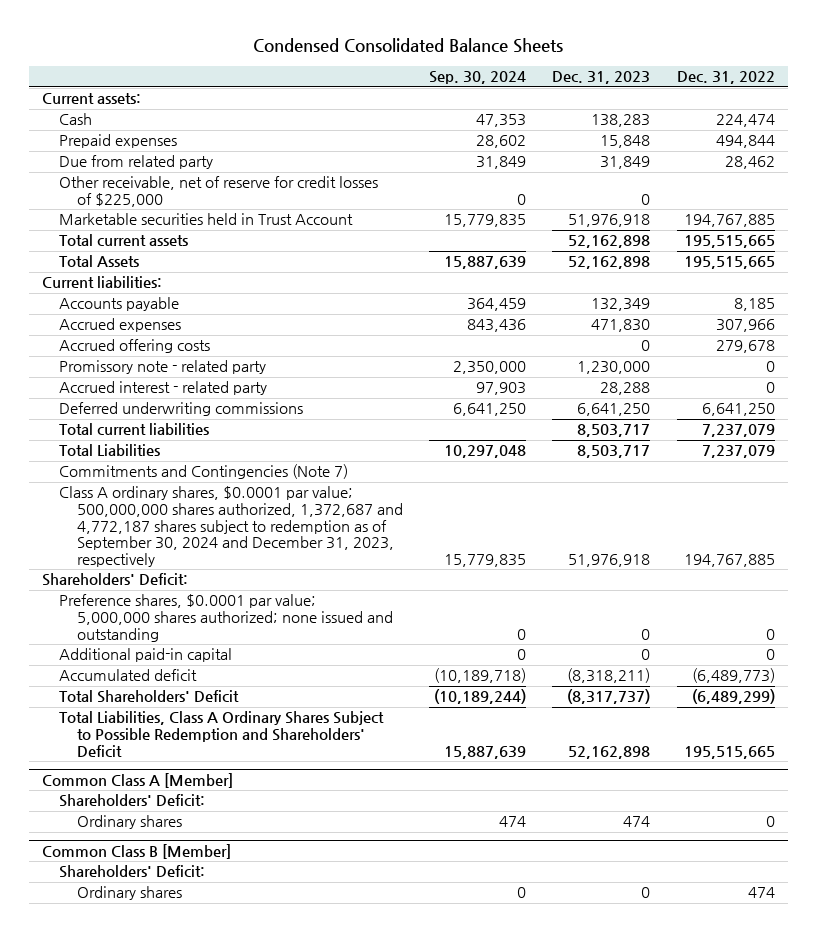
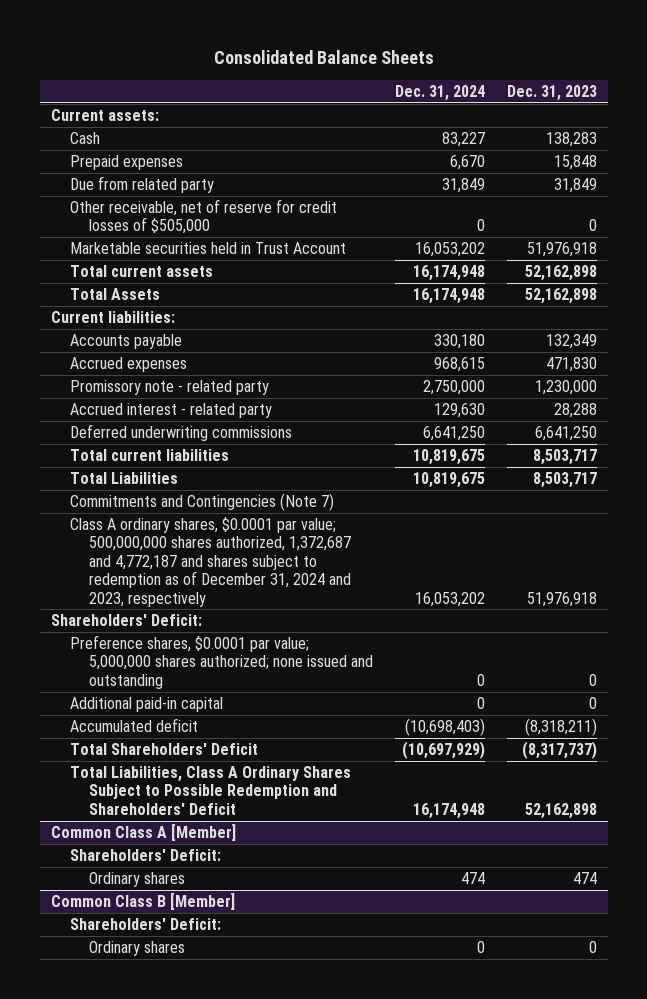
- Condensed Consolidated Balance Sheets
+ Consolidated Balance Sheets
- | Sep. 30, 2024 | Dec. 31, 2023 | Dec. 31, 2022
+ | Dec. 31, 2024 | Dec. 31, 2023
- Other receivable, net of reserve for credit losses of $225,000 | 0 | 0 |
+ Other receivable, net of reserve for credit losses of $505,000 | 0 | 0
- Accrued offering costs | | 0 | 279,678
- Class A ordinary shares, $0.0001 par value; 500,000,000 shares authorized, 1,372,687 and 4,772,187 shares subject to redemption as of September 30, 2024 and December 31, 2023, respectively | 15,779,835 | 51,976,918 | 194,767,885
+ Class A ordinary shares, $0.0001 par value; 500,000,000 shares authorized, 1,372,687 and 4,772,187 and shares subject to redemption as of December 31, 2024 and 2023, respectively | 16,053,202 | 51,976,918

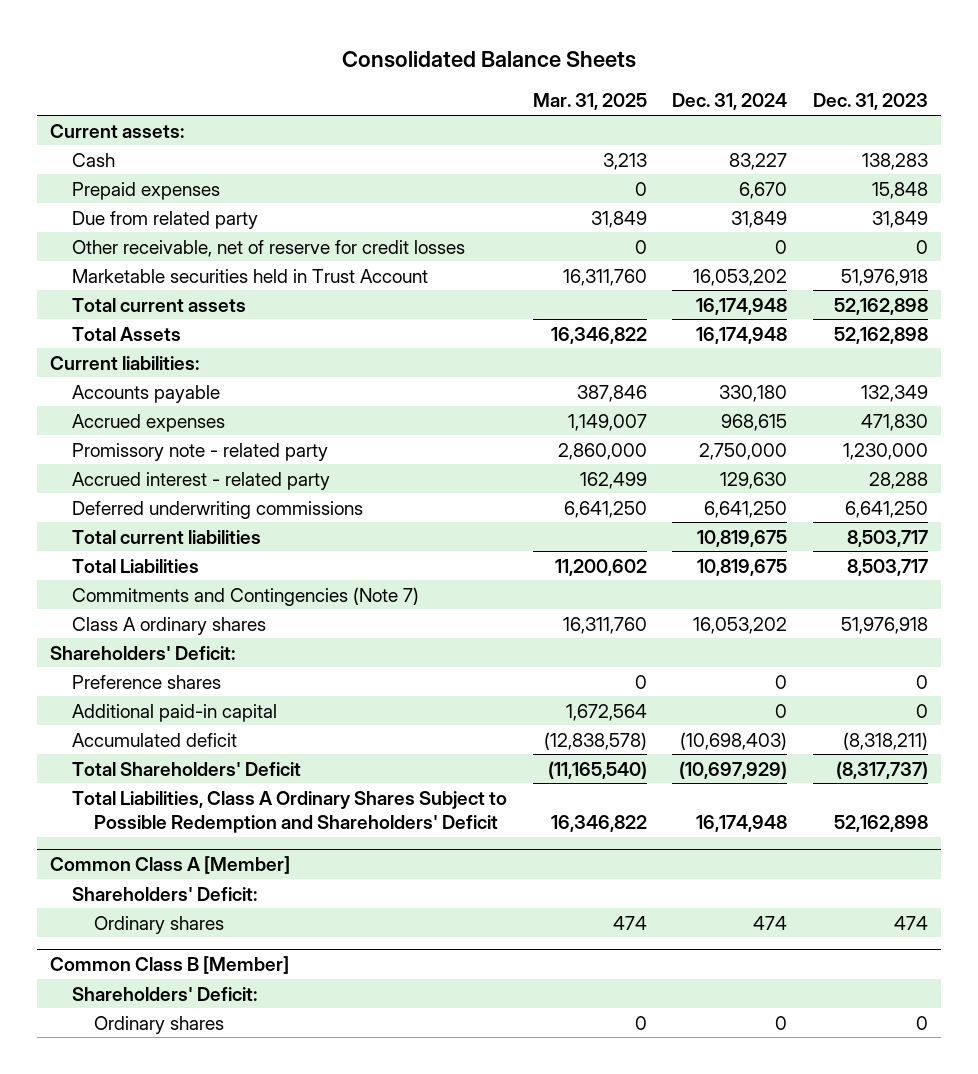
- | Dec. 31, 2024 | Dec. 31, 2023
+ | Mar. 31, 2025 | Dec. 31, 2024 | Dec. 31, 2023
- Other receivable, net of reserve for credit losses of $505,000 | 0 | 0
+ Other receivable, net of reserve for credit losses | 0 | 0 | 0
- Class A ordinary shares, $0.0001 par value; 500,000,000 shares authorized, 1,372,687 and 4,772,187 and shares subject to redemption as of December 31, 2024 and 2023, respectively | 16,053,202 | 51,976,918
+ Class A ordinary shares | 16,311,760 | 16,053,202 | 51,976,918
- Preference shares, $0.0001 par value; 5,000,000 shares authorized; none issued and outstanding | 0 | 0
+ Preference shares | 0 | 0 | 0

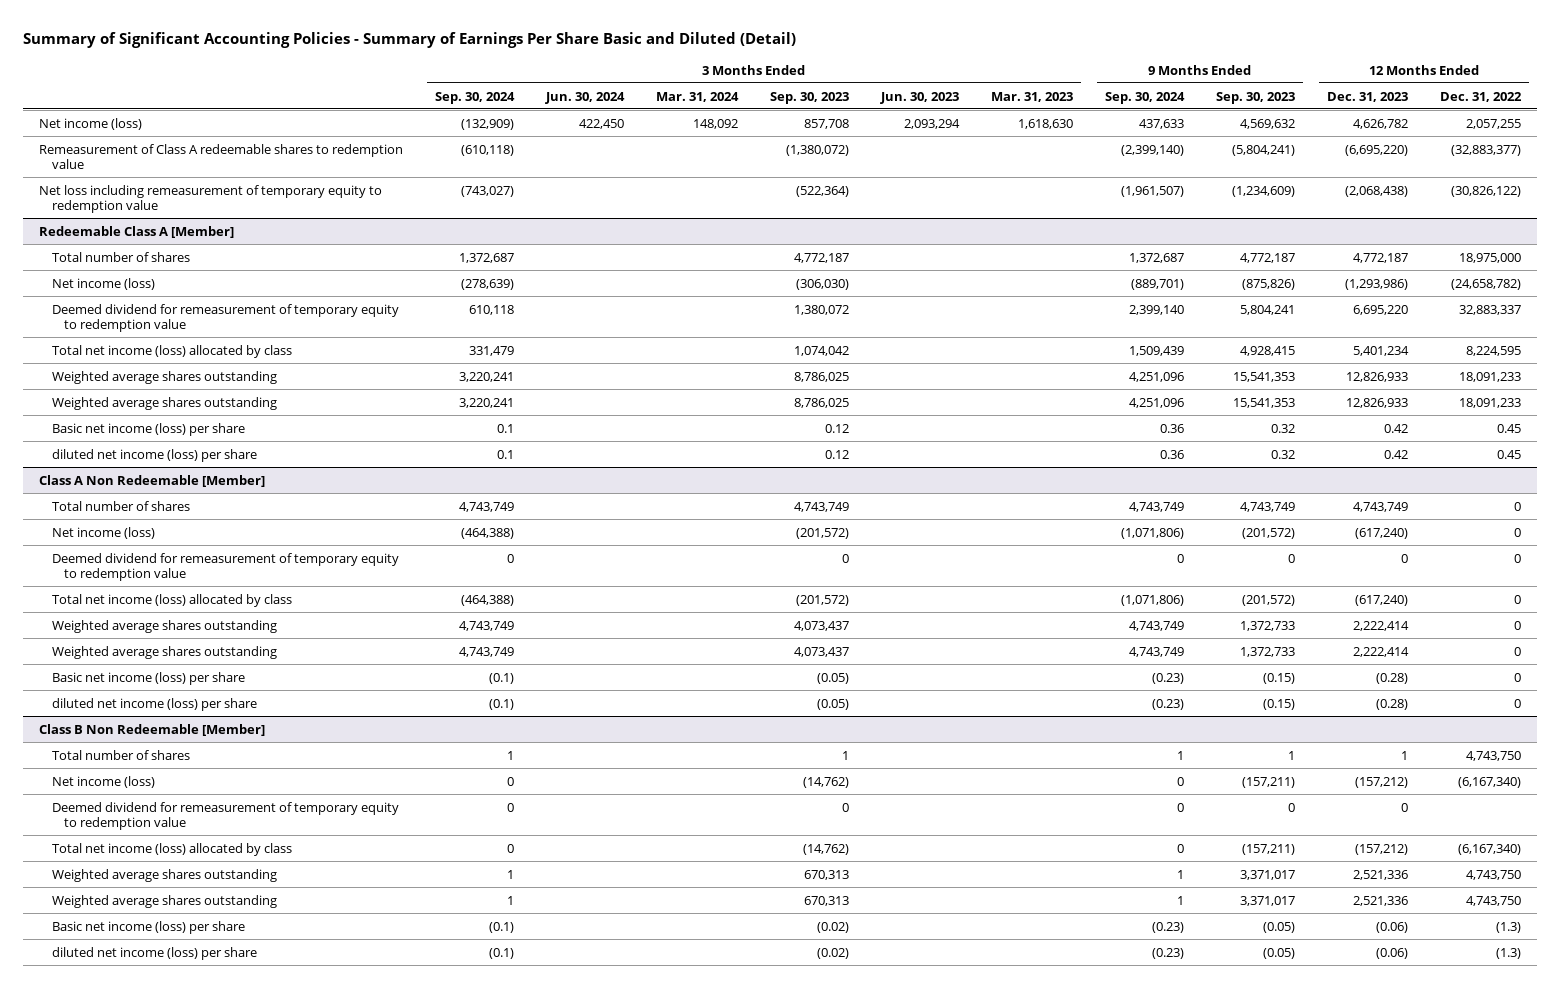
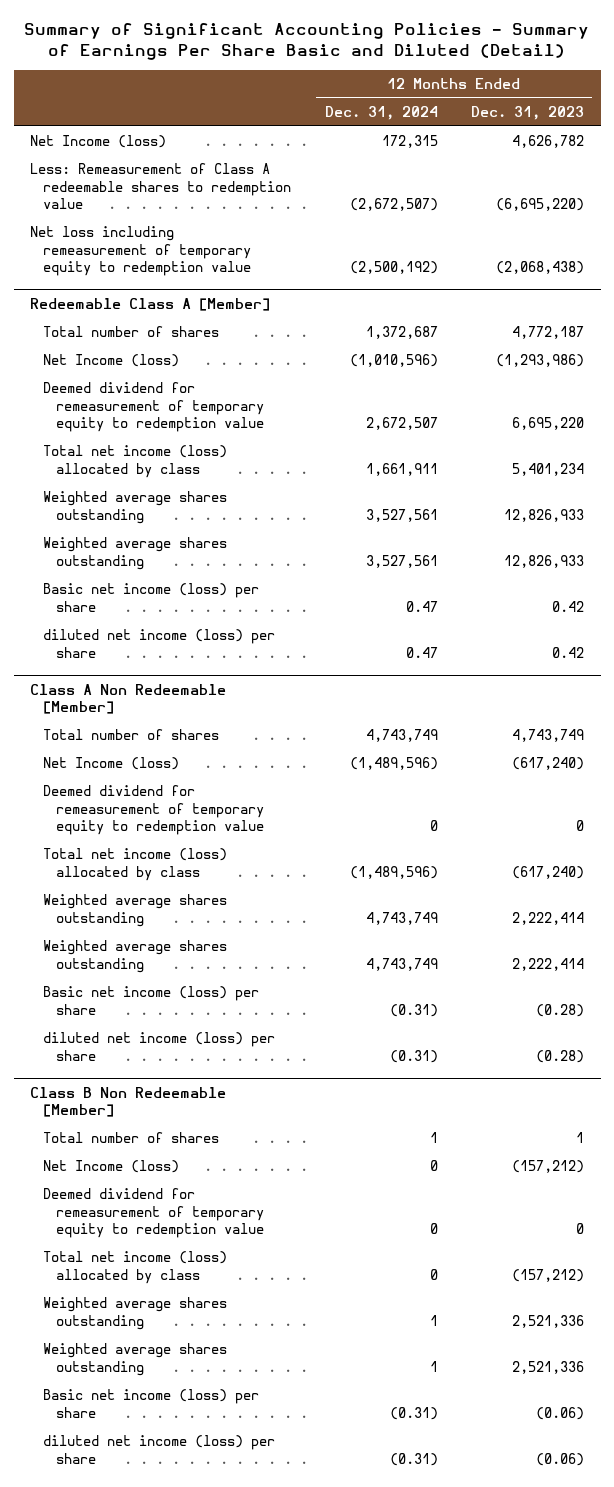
- | 3 Months Ended Sep. 30, 2024 | 3 Months Ended Jun. 30, 2024 | 3 Months Ended Mar. 31, 2024 | 3 Months Ended Sep. 30, 2023 | 3 Months Ended Jun. 30, 2023 | 3 Months Ended Mar. 31, 2023 | 9 Months Ended Sep. 30, 2024 | 9 Months Ended Sep. 30, 2023 | 12 Months Ended Dec. 31, 2023 | 12 Months Ended Dec. 31, 2022
+ | 12 Months Ended Dec. 31, 2024 | 12 Months Ended Dec. 31, 2023
- Net income (loss) | (132,909) | 422,450 | 148,092 | 857,708 | 2,093,294 | 1,618,630 | 437,633 | 4,569,632 | 4,626,782 | 2,057,255
- Remeasurement of Class A redeemable shares to redemption value | (610,118) | | | (1,380,072) | | | (2,399,140) | (5,804,241) | (6,695,220) | (32,883,377)
+ Net Income (loss) | 172,315 | 4,626,782
+ Less: Remeasurement of Class A redeemable shares to redemption value | (2,672,507) | (6,695,220)
@ Redeemable Class A [Member]
- Net income (loss) | (278,639) | | | (306,030) | | | (889,701) | (875,826) | (1,293,986) | (24,658,782)
+ Net Income (loss) | (1,010,596) | (1,293,986)
@ Class A Non Redeemable [Member]
- Net income (loss) | (464,388) | | | (201,572) | | | (1,071,806) | (201,572) | (617,240) | 0
+ Net Income (loss) | (1,489,596) | (617,240)
@ Class B Non Redeemable [Member]
- Net income (loss) | 0 | | | (14,762) | | | 0 | (157,211) | (157,212) | (6,167,340)
+ Net Income (loss) | 0 | (157,212)

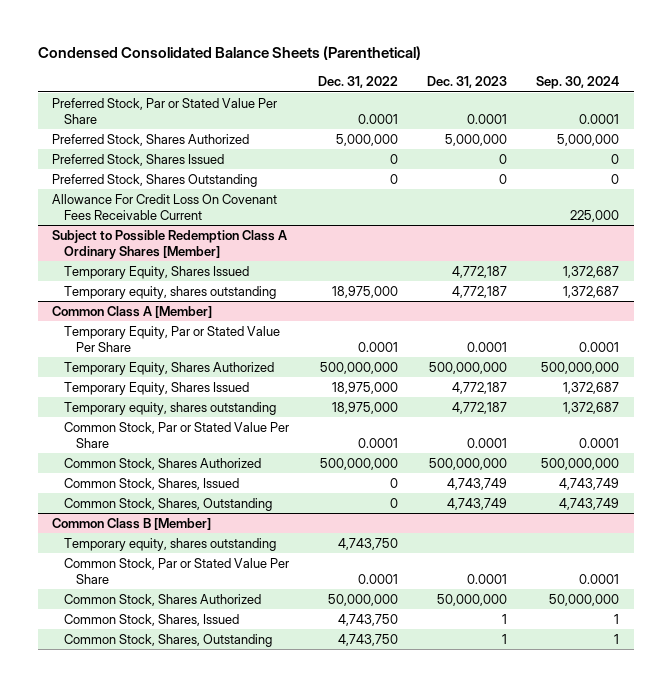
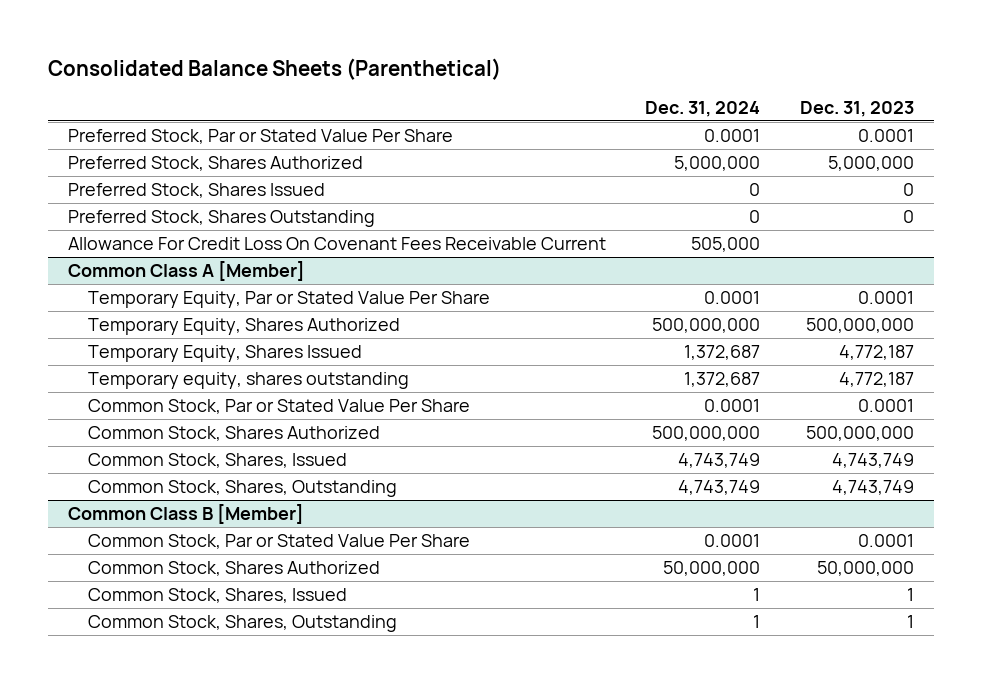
- Condensed Consolidated Balance Sheets (Parenthetical)
+ Consolidated Balance Sheets (Parenthetical)
- | Dec. 31, 2022 | Dec. 31, 2023 | Sep. 30, 2024
+ | Dec. 31, 2024 | Dec. 31, 2023
- Subject to Possible Redemption Class A Ordinary Shares [Member]
- Temporary Equity, Shares Issued | | 4,772,187 | 1,372,687
- Temporary equity, shares outstanding | 18,975,000 | 4,772,187 | 1,372,687
@ Common Class B [Member]
- Temporary equity, shares outstanding | 4,743,750 | |

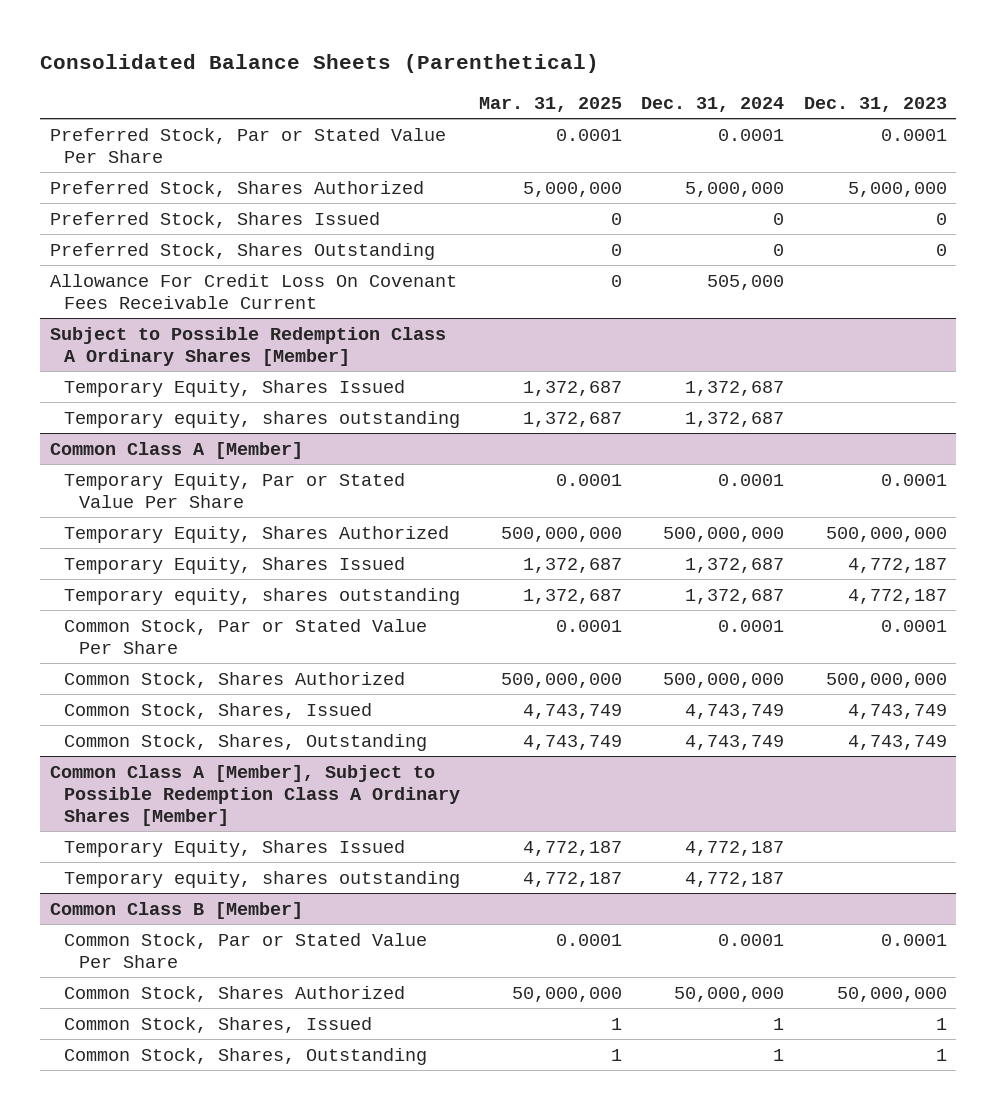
- | Dec. 31, 2024 | Dec. 31, 2023
+ | Mar. 31, 2025 | Dec. 31, 2024 | Dec. 31, 2023
+ Subject to Possible Redemption Class A Ordinary Shares [Member]
+ Temporary Equity, Shares Issued | 1,372,687 | 1,372,687 |
+ Temporary equity, shares outstanding | 1,372,687 | 1,372,687 |
+ Common Class A [Member], Subject to Possible Redemption Class A Ordinary Shares [Member]
+ Temporary Equity, Shares Issued | 4,772,187 | 4,772,187 |
+ Temporary equity, shares outstanding | 4,772,187 | 4,772,187 |

